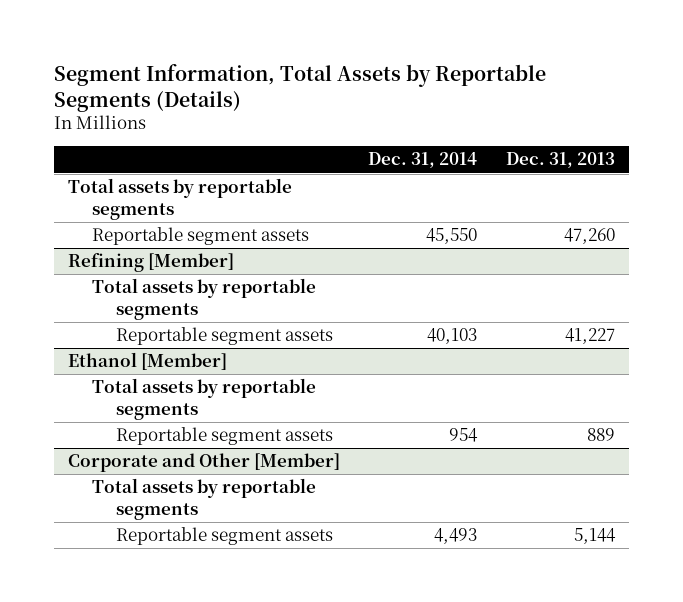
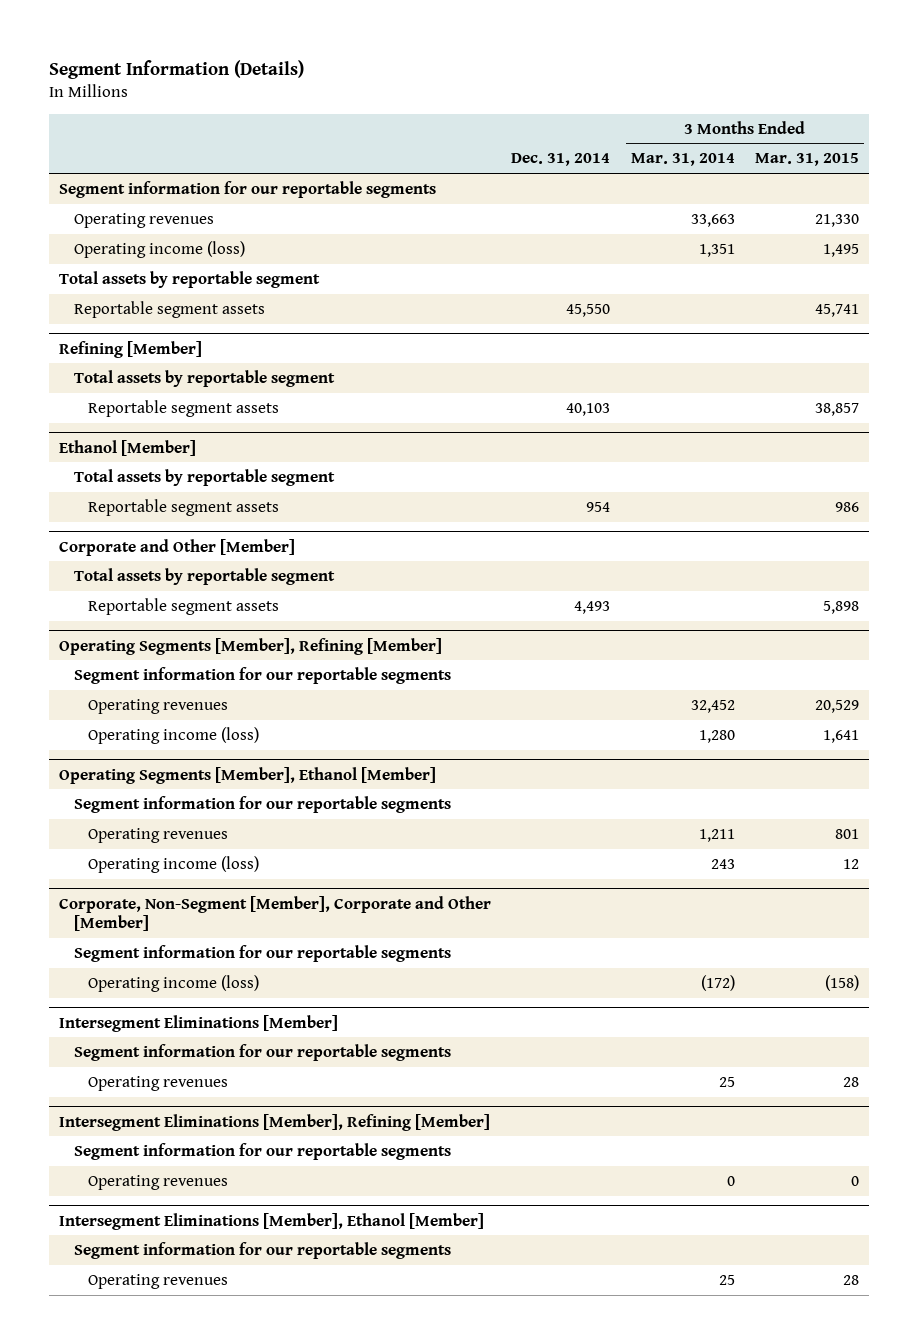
- Segment Information, Total Assets by Reportable Segments (Details)
+ Segment Information (Details)
- | Dec. 31, 2014 | Dec. 31, 2013
+ | Dec. 31, 2014 | 3 Months Ended Mar. 31, 2014 | 3 Months Ended Mar. 31, 2015
- Total assets by reportable segments
+ Segment information for our reportable segments
+ Operating revenues | | 33,663 | 21,330
+ Operating income (loss) | | 1,351 | 1,495
+ Total assets by reportable segment
@ Refining [Member]
- Total assets by reportable segments
+ Total assets by reportable segment
@ Ethanol [Member]
- Total assets by reportable segments
+ Total assets by reportable segment
@ Corporate and Other [Member]
- Total assets by reportable segments
+ Total assets by reportable segment
+ Operating Segments [Member], Refining [Member]
+ Segment information for our reportable segments
+ Operating revenues | | 32,452 | 20,529
+ Operating income (loss) | | 1,280 | 1,641
+ Operating Segments [Member], Ethanol [Member]
+ Segment information for our reportable segments
+ Operating revenues | | 1,211 | 801
+ Operating income (loss) | | 243 | 12
+ Corporate, Non-Segment [Member], Corporate and Other [Member]
+ Segment information for our reportable segments
+ Operating income (loss) | | (172) | (158)
+ Intersegment Eliminations [Member]
+ Segment information for our reportable segments
+ Operating revenues | | 25 | 28
+ Intersegment Eliminations [Member], Refining [Member]
+ Segment information for our reportable segments
+ Operating revenues | | 0 | 0
+ Intersegment Eliminations [Member], Ethanol [Member]
+ Segment information for our reportable segments
+ Operating revenues | | 25 | 28

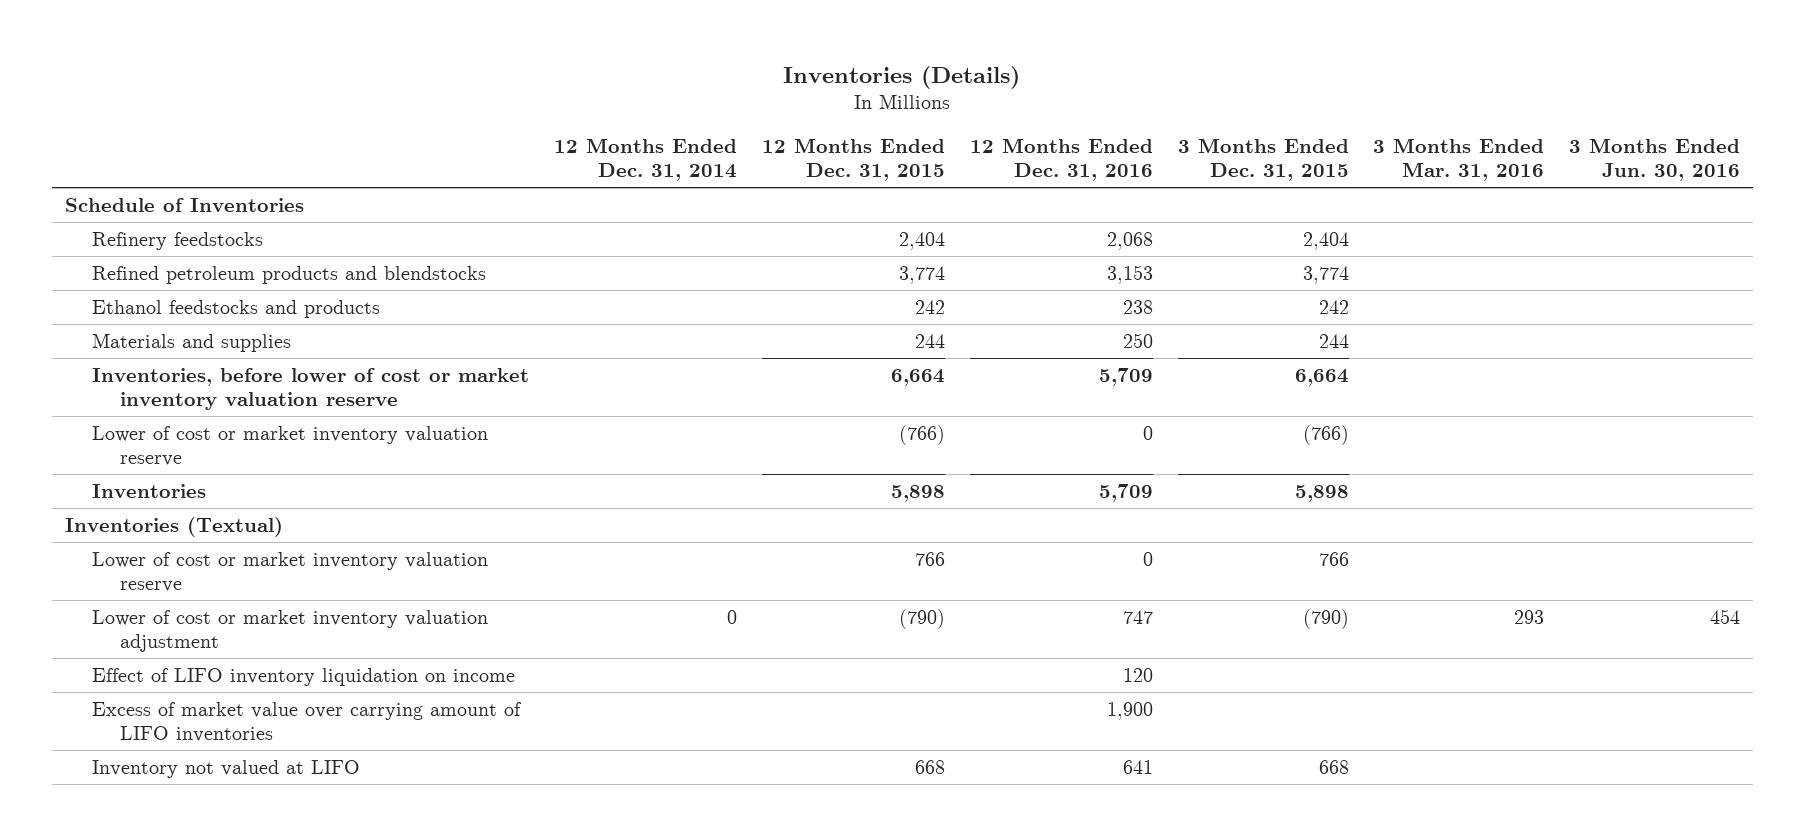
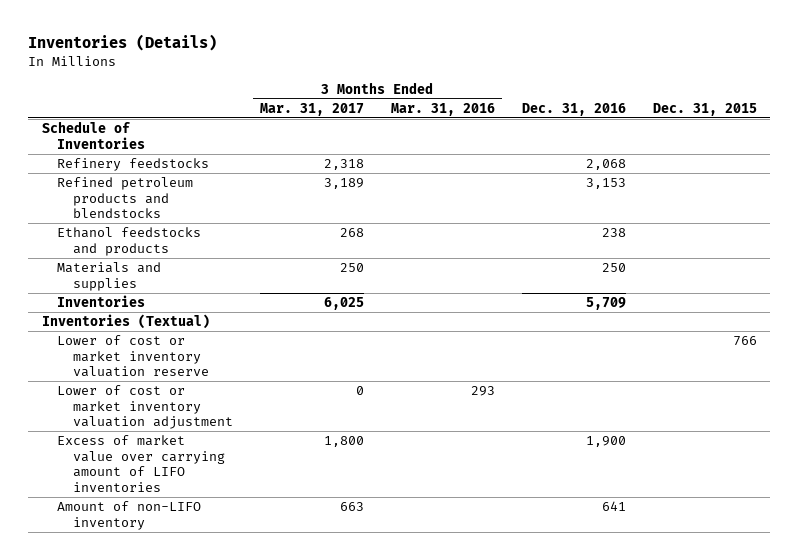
- | 12 Months Ended Dec. 31, 2014 | 12 Months Ended Dec. 31, 2015 | 12 Months Ended Dec. 31, 2016 | 3 Months Ended Dec. 31, 2015 | 3 Months Ended Mar. 31, 2016 | 3 Months Ended Jun. 30, 2016
+ | 3 Months Ended Mar. 31, 2017 | 3 Months Ended Mar. 31, 2016 | Dec. 31, 2016 | Dec. 31, 2015
- Inventories, before lower of cost or market inventory valuation reserve | | 6,664 | 5,709 | 6,664 | |
- Lower of cost or market inventory valuation reserve | | (766) | 0 | (766) | |
- Effect of LIFO inventory liquidation on income | | | 120 | | |
- Inventory not valued at LIFO | | 668 | 641 | 668 | |
+ Amount of non-LIFO inventory | 663 | | 641 |

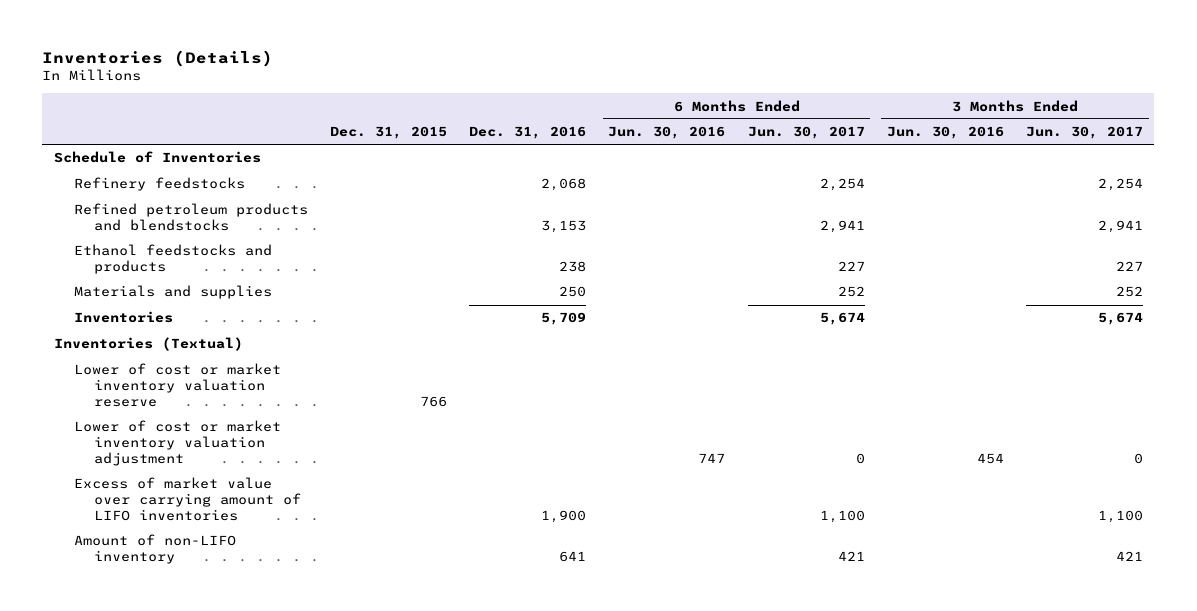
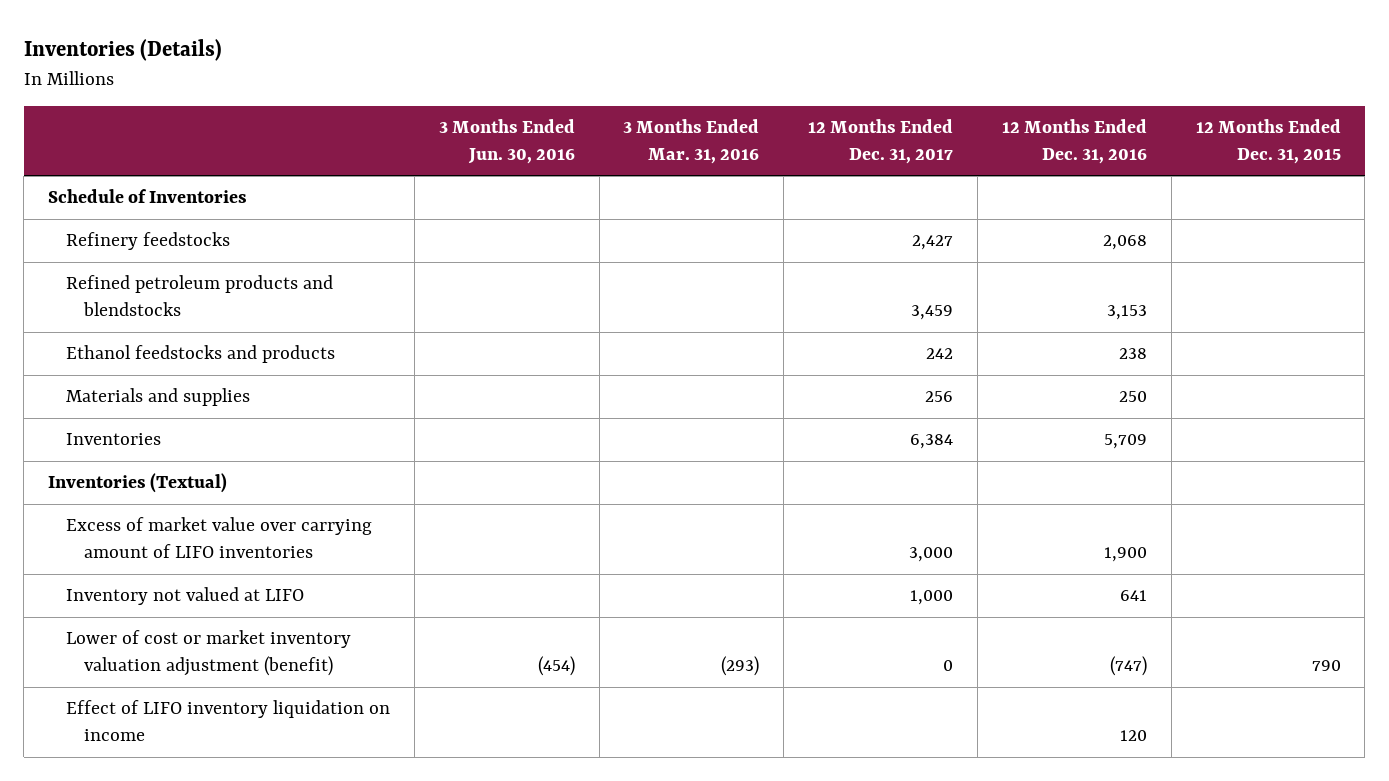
- | Dec. 31, 2015 | Dec. 31, 2016 | 6 Months Ended Jun. 30, 2016 | 6 Months Ended Jun. 30, 2017 | 3 Months Ended Jun. 30, 2016 | 3 Months Ended Jun. 30, 2017
+ | 3 Months Ended Jun. 30, 2016 | 3 Months Ended Mar. 31, 2016 | 12 Months Ended Dec. 31, 2017 | 12 Months Ended Dec. 31, 2016 | 12 Months Ended Dec. 31, 2015
- Lower of cost or market inventory valuation reserve | 766 | | | | |
- Lower of cost or market inventory valuation adjustment | | | 747 | 0 | 454 | 0
- Amount of non-LIFO inventory | | 641 | | 421 | | 421
+ Inventory not valued at LIFO | | | 1,000 | 641 |
+ Lower of cost or market inventory valuation adjustment (benefit) | (454) | (293) | 0 | (747) | 790
+ Effect of LIFO inventory liquidation on income | | | | 120 |

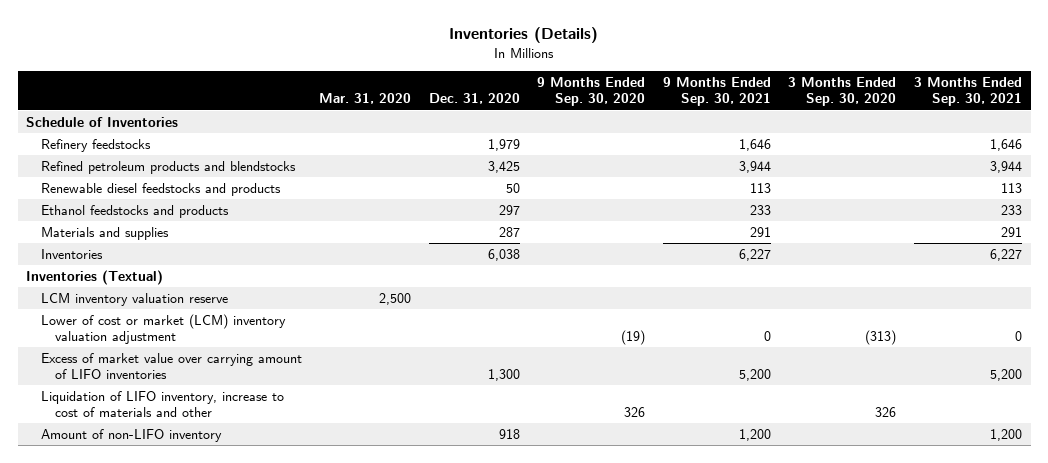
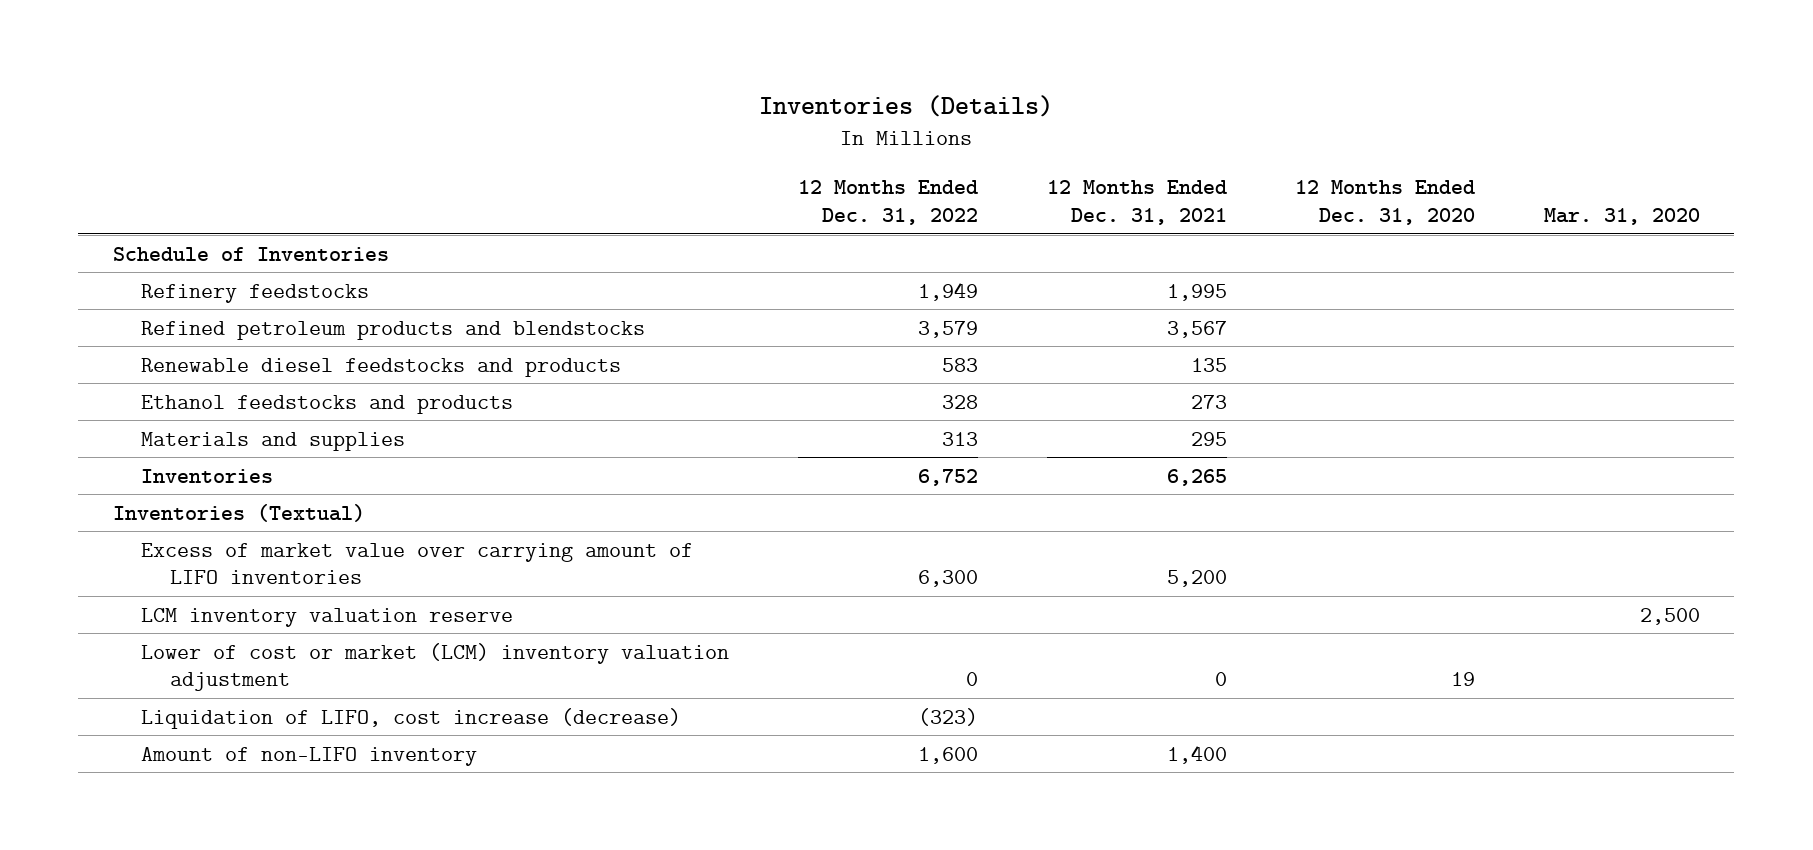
- | Mar. 31, 2020 | Dec. 31, 2020 | 9 Months Ended Sep. 30, 2020 | 9 Months Ended Sep. 30, 2021 | 3 Months Ended Sep. 30, 2020 | 3 Months Ended Sep. 30, 2021
+ | 12 Months Ended Dec. 31, 2022 | 12 Months Ended Dec. 31, 2021 | 12 Months Ended Dec. 31, 2020 | Mar. 31, 2020
moved up: Excess of market value over carrying amount of LIFO inventories | 6,300 | 5,200 | |
- Liquidation of LIFO inventory, increase to cost of materials and other | | | 326 | | 326 |
+ Liquidation of LIFO, cost increase (decrease) | (323) | | |

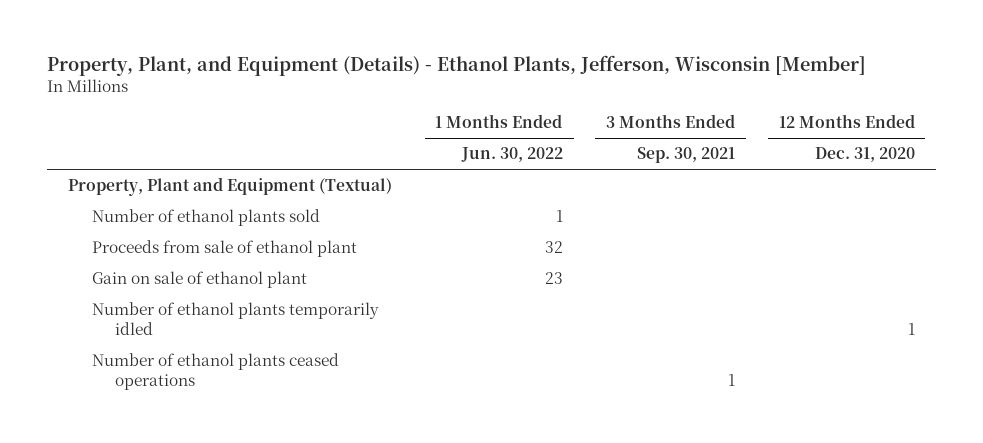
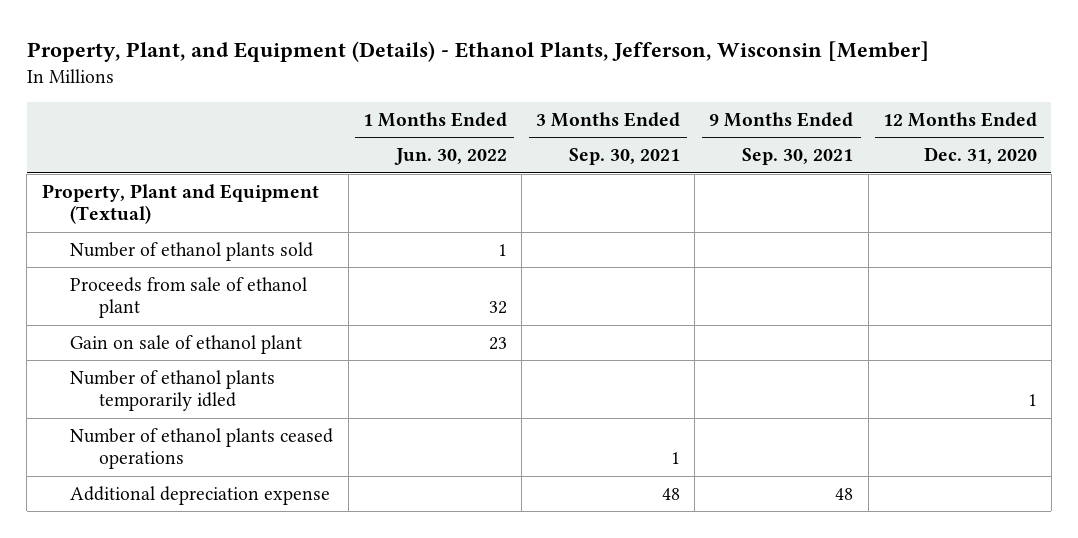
- | 1 Months Ended Jun. 30, 2022 | 3 Months Ended Sep. 30, 2021 | 12 Months Ended Dec. 31, 2020
+ | 1 Months Ended Jun. 30, 2022 | 3 Months Ended Sep. 30, 2021 | 9 Months Ended Sep. 30, 2021 | 12 Months Ended Dec. 31, 2020
+ Additional depreciation expense | | 48 | 48 |

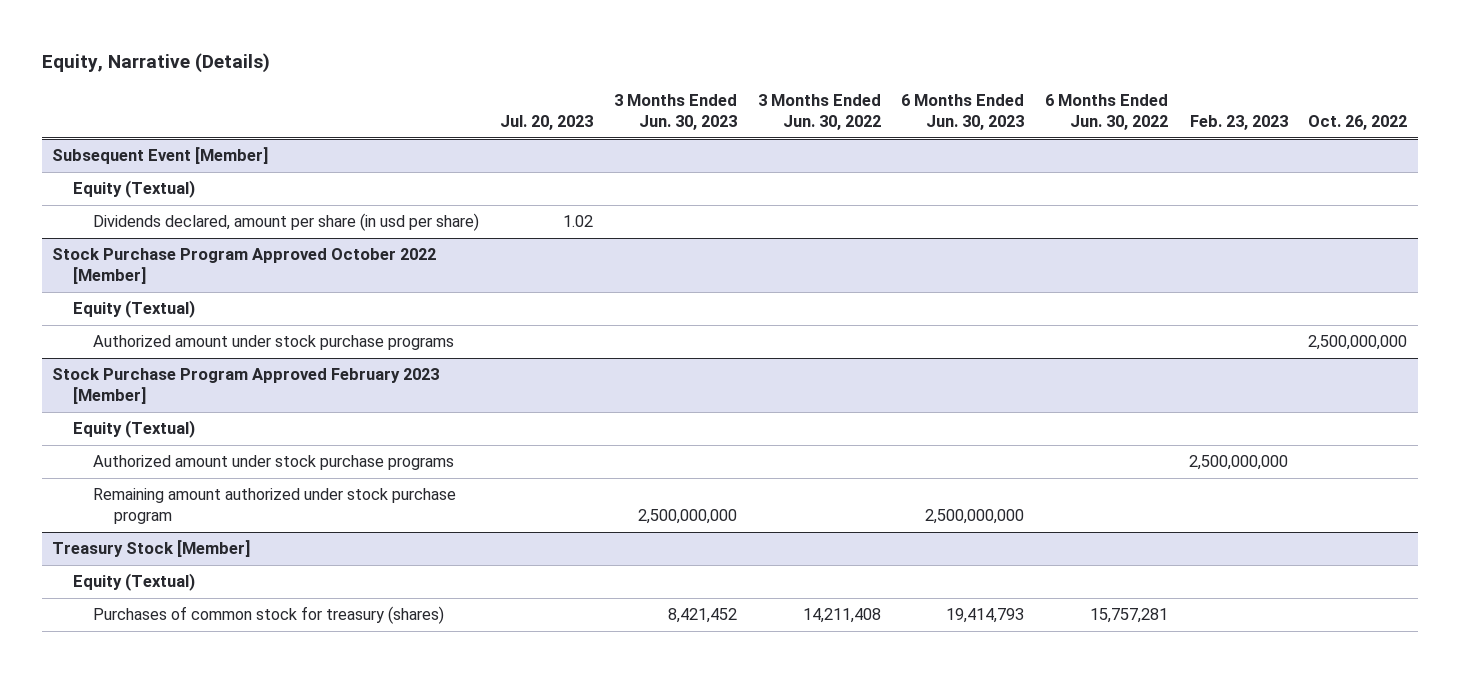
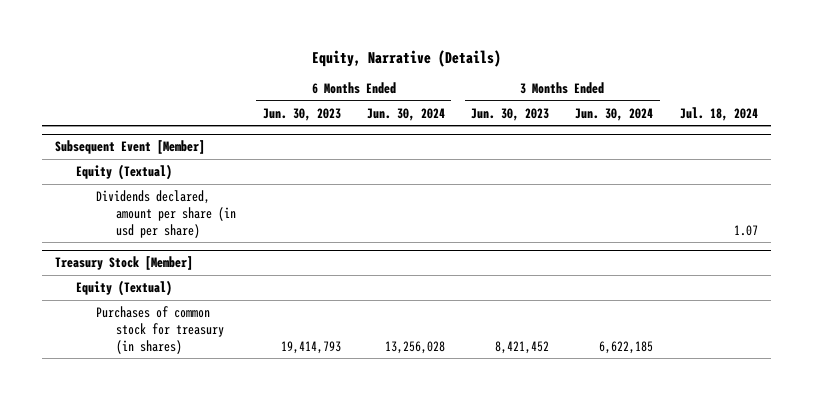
- | Jul. 20, 2023 | 3 Months Ended Jun. 30, 2023 | 3 Months Ended Jun. 30, 2022 | 6 Months Ended Jun. 30, 2023 | 6 Months Ended Jun. 30, 2022 | Feb. 23, 2023 | Oct. 26, 2022
+ | 6 Months Ended Jun. 30, 2023 | 6 Months Ended Jun. 30, 2024 | 3 Months Ended Jun. 30, 2023 | 3 Months Ended Jun. 30, 2024 | Jul. 18, 2024
- Stock Purchase Program Approved October 2022 [Member]
- Equity (Textual)
- Authorized amount under stock purchase programs | | | | | | | 2,500,000,000
- Stock Purchase Program Approved February 2023 [Member]
- Equity (Textual)
- Authorized amount under stock purchase programs | | | | | | 2,500,000,000 |
- Remaining amount authorized under stock purchase program | | 2,500,000,000 | | 2,500,000,000 | | |
@ Treasury Stock [Member]
- Purchases of common stock for treasury (shares) | | 8,421,452 | 14,211,408 | 19,414,793 | 15,757,281 | |
+ Purchases of common stock for treasury (in shares) | 19,414,793 | 13,256,028 | 8,421,452 | 6,622,185 |

